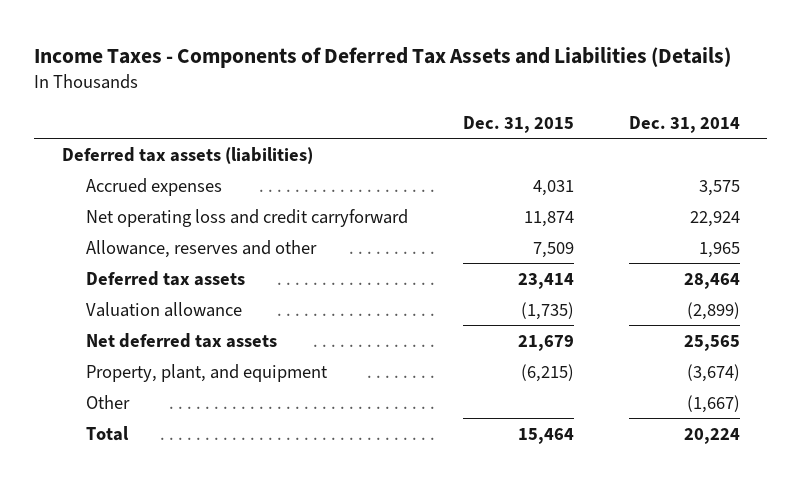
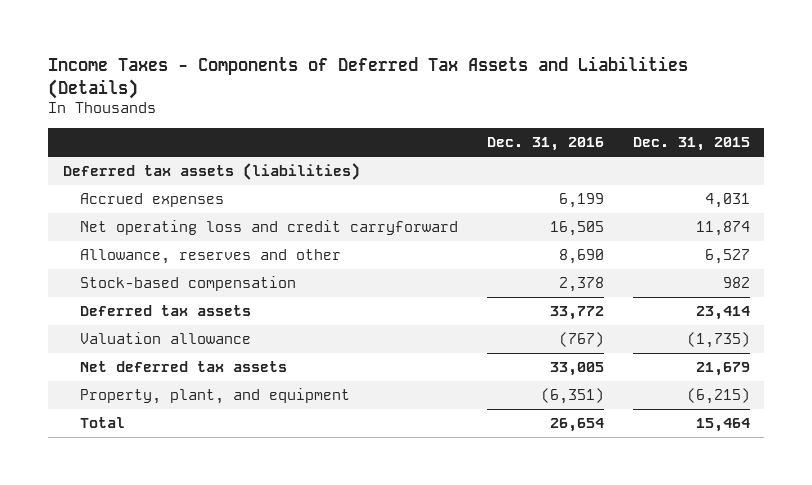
- | Dec. 31, 2015 | Dec. 31, 2014
+ | Dec. 31, 2016 | Dec. 31, 2015
- Allowance, reserves and other | 7,509 | 1,965
+ Allowance, reserves and other | 8,690 | 6,527
+ Stock-based compensation | 2,378 | 982
- Other | | (1,667)

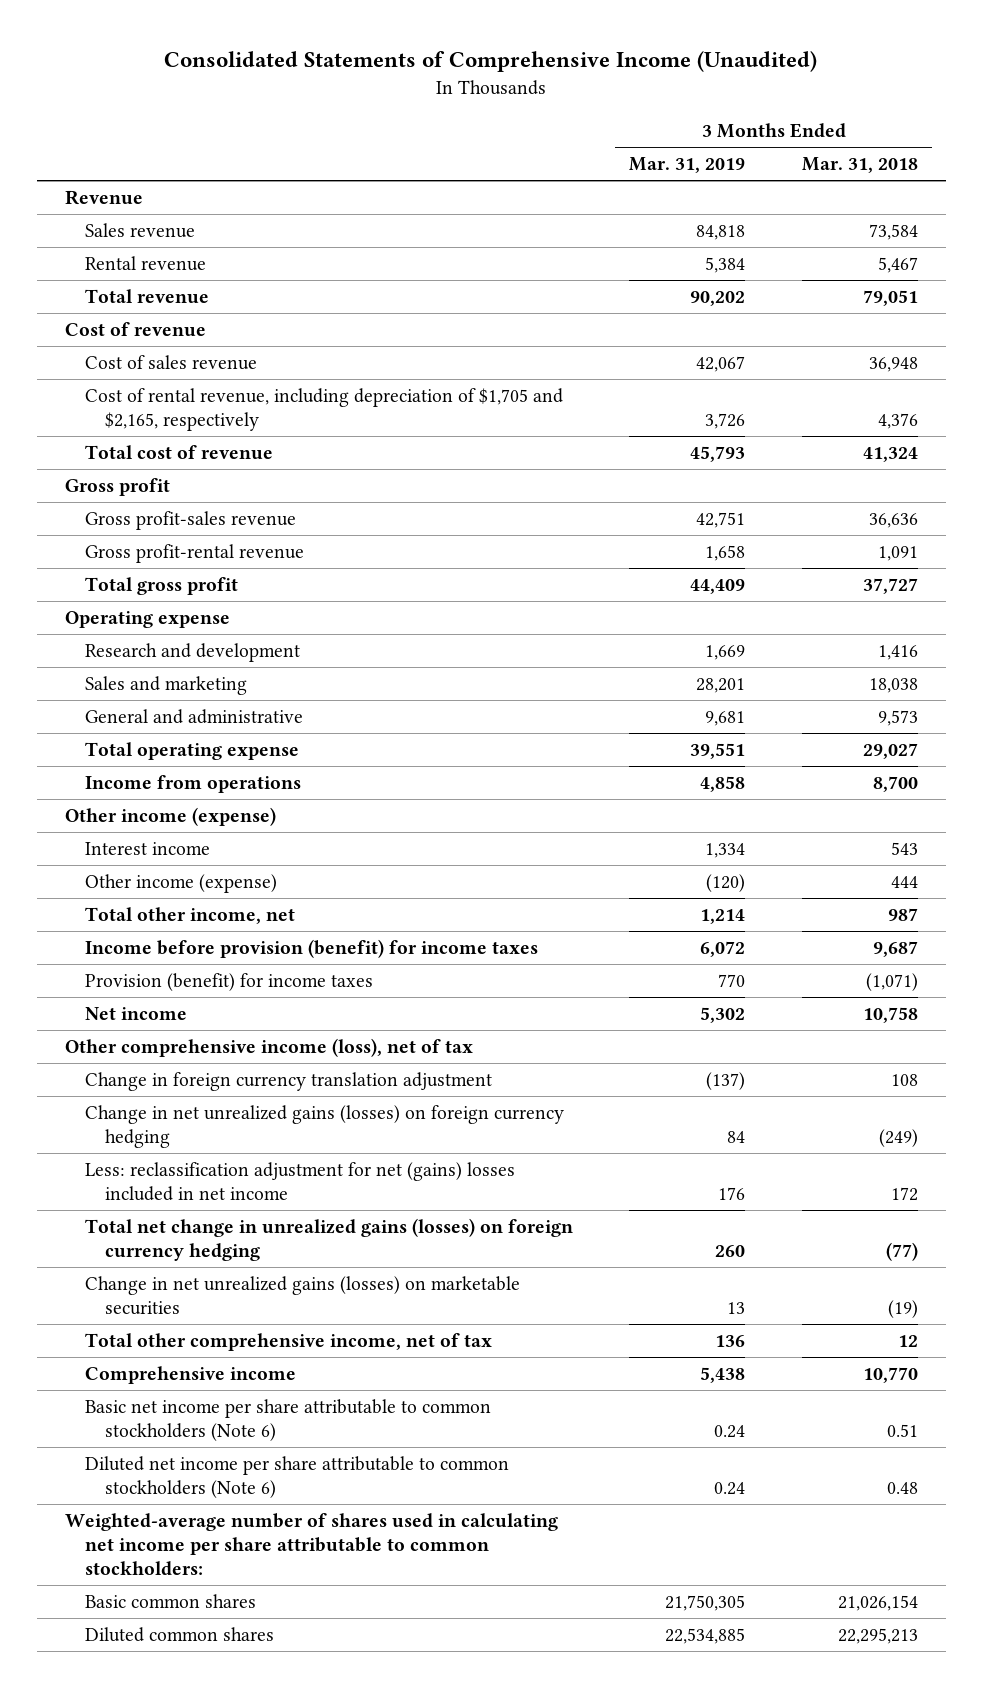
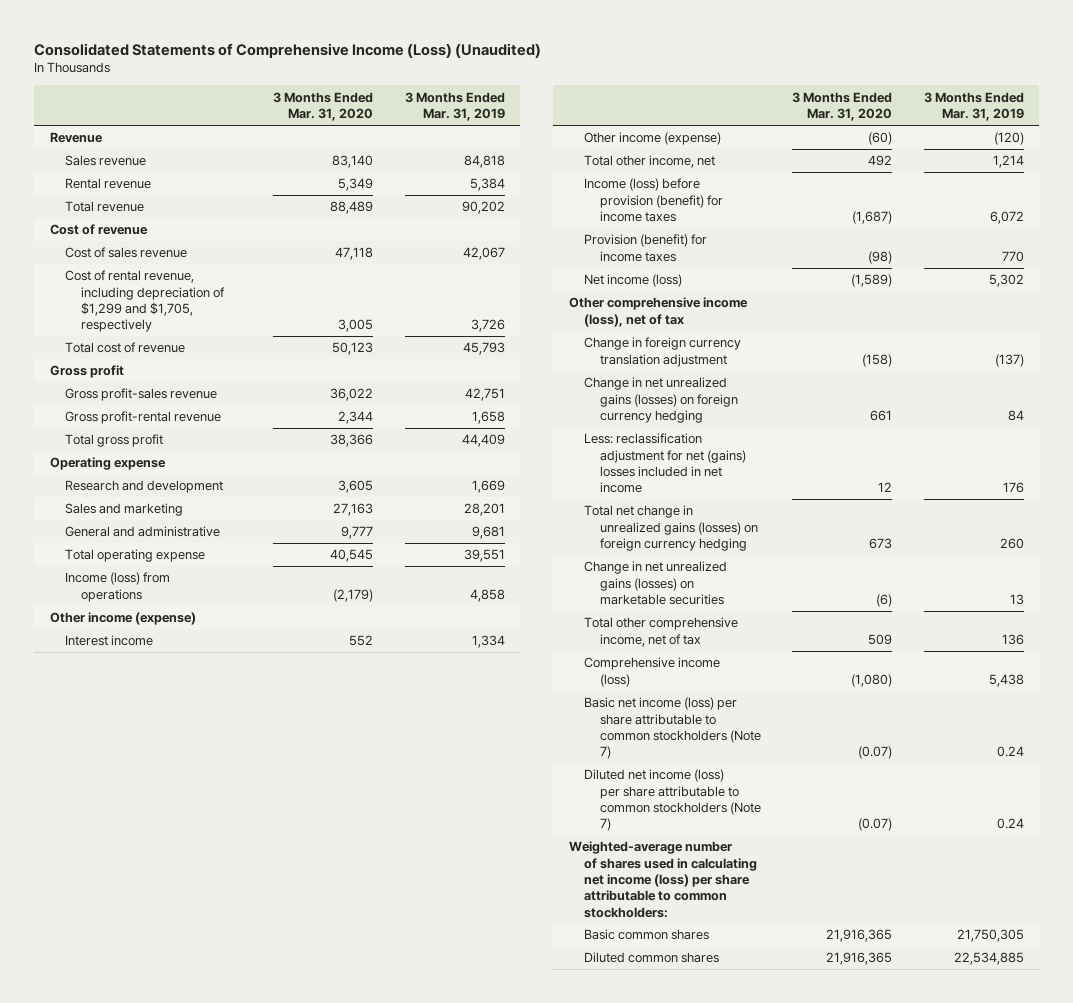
- Consolidated Statements of Comprehensive Income (Unaudited)
+ Consolidated Statements of Comprehensive Income (Loss) (Unaudited)
- | 3 Months Ended Mar. 31, 2019 | 3 Months Ended Mar. 31, 2018
+ | 3 Months Ended Mar. 31, 2020 | 3 Months Ended Mar. 31, 2019
- Cost of rental revenue, including depreciation of $1,705 and $2,165, respectively | 3,726 | 4,376
+ Cost of rental revenue, including depreciation of $1,299 and $1,705, respectively | 3,005 | 3,726
- Income from operations | 4,858 | 8,700
+ Income (loss) from operations | (2,179) | 4,858
- Income before provision (benefit) for income taxes | 6,072 | 9,687
+ Income (loss) before provision (benefit) for income taxes | (1,687) | 6,072
- Net income | 5,302 | 10,758
+ Net income (loss) | (1,589) | 5,302
- Comprehensive income | 5,438 | 10,770
- Basic net income per share attributable to common stockholders (Note 6) | 0.24 | 0.51
- Diluted net income per share attributable to common stockholders (Note 6) | 0.24 | 0.48
- Weighted-average number of shares used in calculating net income per share attributable to common stockholders:
+ Comprehensive income (loss) | (1,080) | 5,438
+ Basic net income (loss) per share attributable to common stockholders (Note 7) | (0.07) | 0.24
+ Diluted net income (loss) per share attributable to common stockholders (Note 7) | (0.07) | 0.24
+ Weighted-average number of shares used in calculating net income (loss) per share attributable to common stockholders:

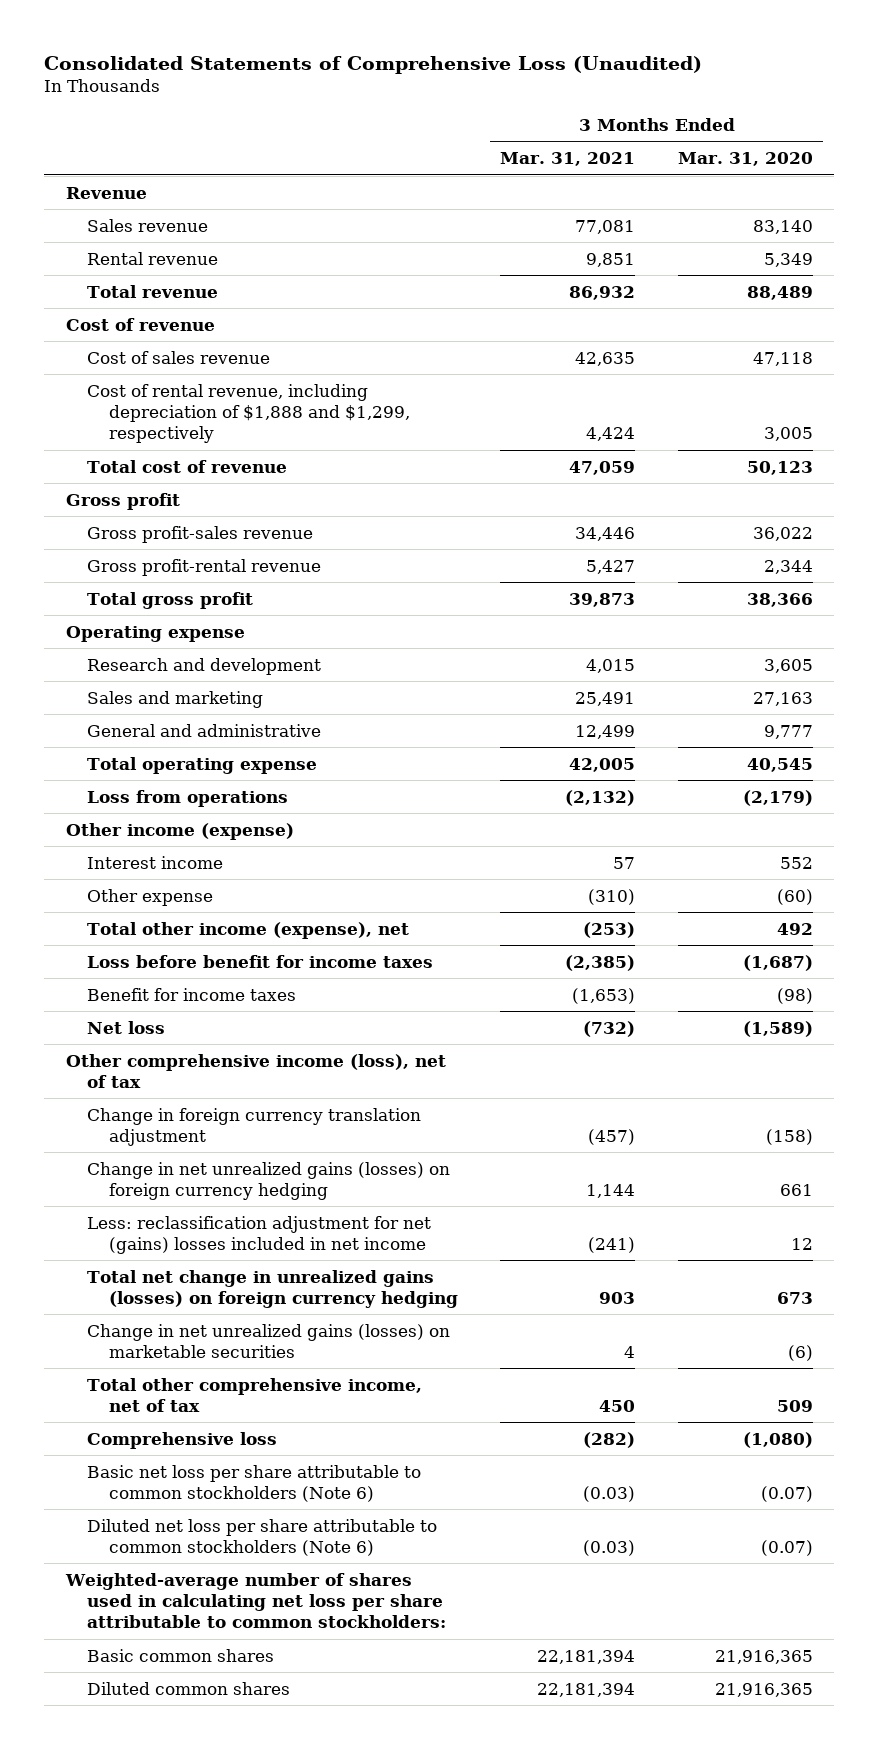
- Consolidated Statements of Comprehensive Income (Loss) (Unaudited)
+ Consolidated Statements of Comprehensive Loss (Unaudited)
- | 3 Months Ended Mar. 31, 2020 | 3 Months Ended Mar. 31, 2019
+ | 3 Months Ended Mar. 31, 2021 | 3 Months Ended Mar. 31, 2020
- Cost of rental revenue, including depreciation of $1,299 and $1,705, respectively | 3,005 | 3,726
+ Cost of rental revenue, including depreciation of $1,888 and $1,299, respectively | 4,424 | 3,005
- Income (loss) from operations | (2,179) | 4,858
+ Loss from operations | (2,132) | (2,179)
- Other income (expense) | (60) | (120)
- Total other income, net | 492 | 1,214
- Income (loss) before provision (benefit) for income taxes | (1,687) | 6,072
- Provision (benefit) for income taxes | (98) | 770
- Net income (loss) | (1,589) | 5,302
+ Other expense | (310) | (60)
+ Total other income (expense), net | (253) | 492
+ Loss before benefit for income taxes | (2,385) | (1,687)
+ Benefit for income taxes | (1,653) | (98)
+ Net loss | (732) | (1,589)
- Comprehensive income (loss) | (1,080) | 5,438
- Basic net income (loss) per share attributable to common stockholders (Note 7) | (0.07) | 0.24
- Diluted net income (loss) per share attributable to common stockholders (Note 7) | (0.07) | 0.24
- Weighted-average number of shares used in calculating net income (loss) per share attributable to common stockholders:
+ Comprehensive loss | (282) | (1,080)
+ Basic net loss per share attributable to common stockholders (Note 6) | (0.03) | (0.07)
+ Diluted net loss per share attributable to common stockholders (Note 6) | (0.03) | (0.07)
+ Weighted-average number of shares used in calculating net loss per share attributable to common stockholders:

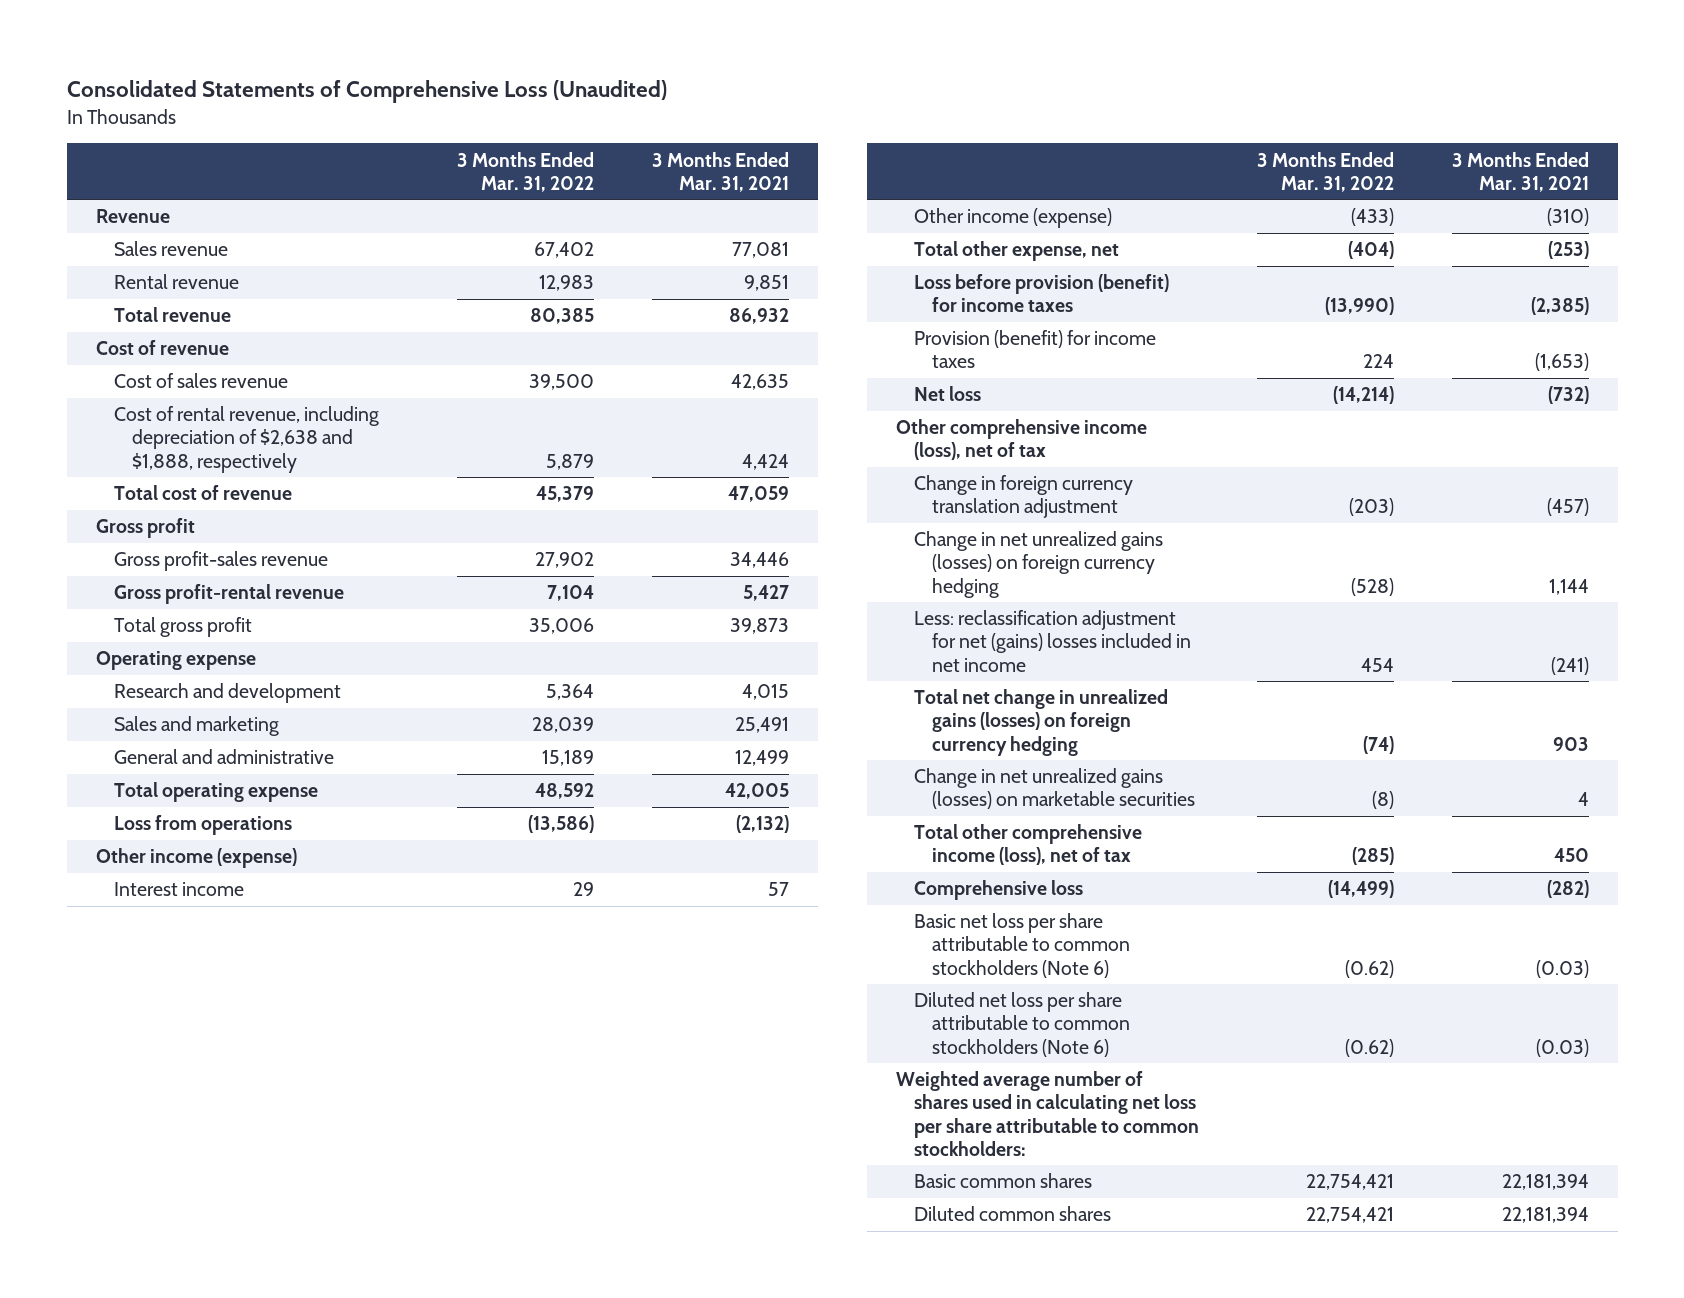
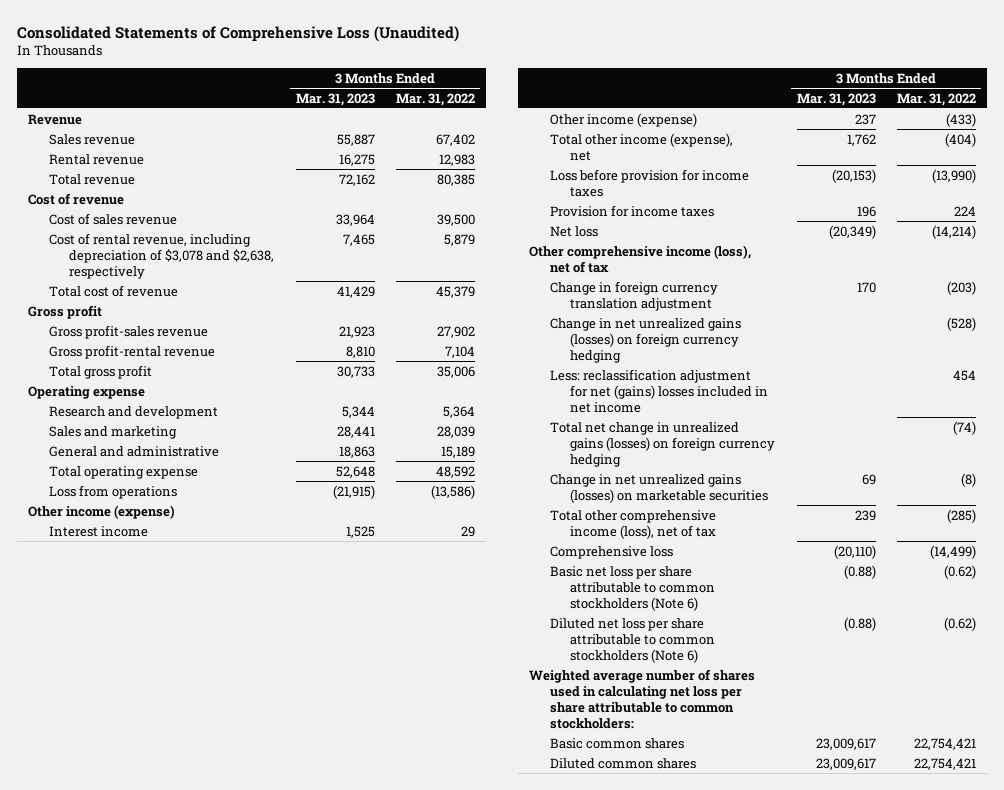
- | 3 Months Ended Mar. 31, 2022 | 3 Months Ended Mar. 31, 2021
+ | 3 Months Ended Mar. 31, 2023 | 3 Months Ended Mar. 31, 2022
- Cost of rental revenue, including depreciation of $2,638 and $1,888, respectively | 5,879 | 4,424
+ Cost of rental revenue, including depreciation of $3,078 and $2,638, respectively | 7,465 | 5,879
- Total other expense, net | (404) | (253)
- Loss before provision (benefit) for income taxes | (13,990) | (2,385)
- Provision (benefit) for income taxes | 224 | (1,653)
+ Total other income (expense), net | 1,762 | (404)
+ Loss before provision for income taxes | (20,153) | (13,990)
+ Provision for income taxes | 196 | 224

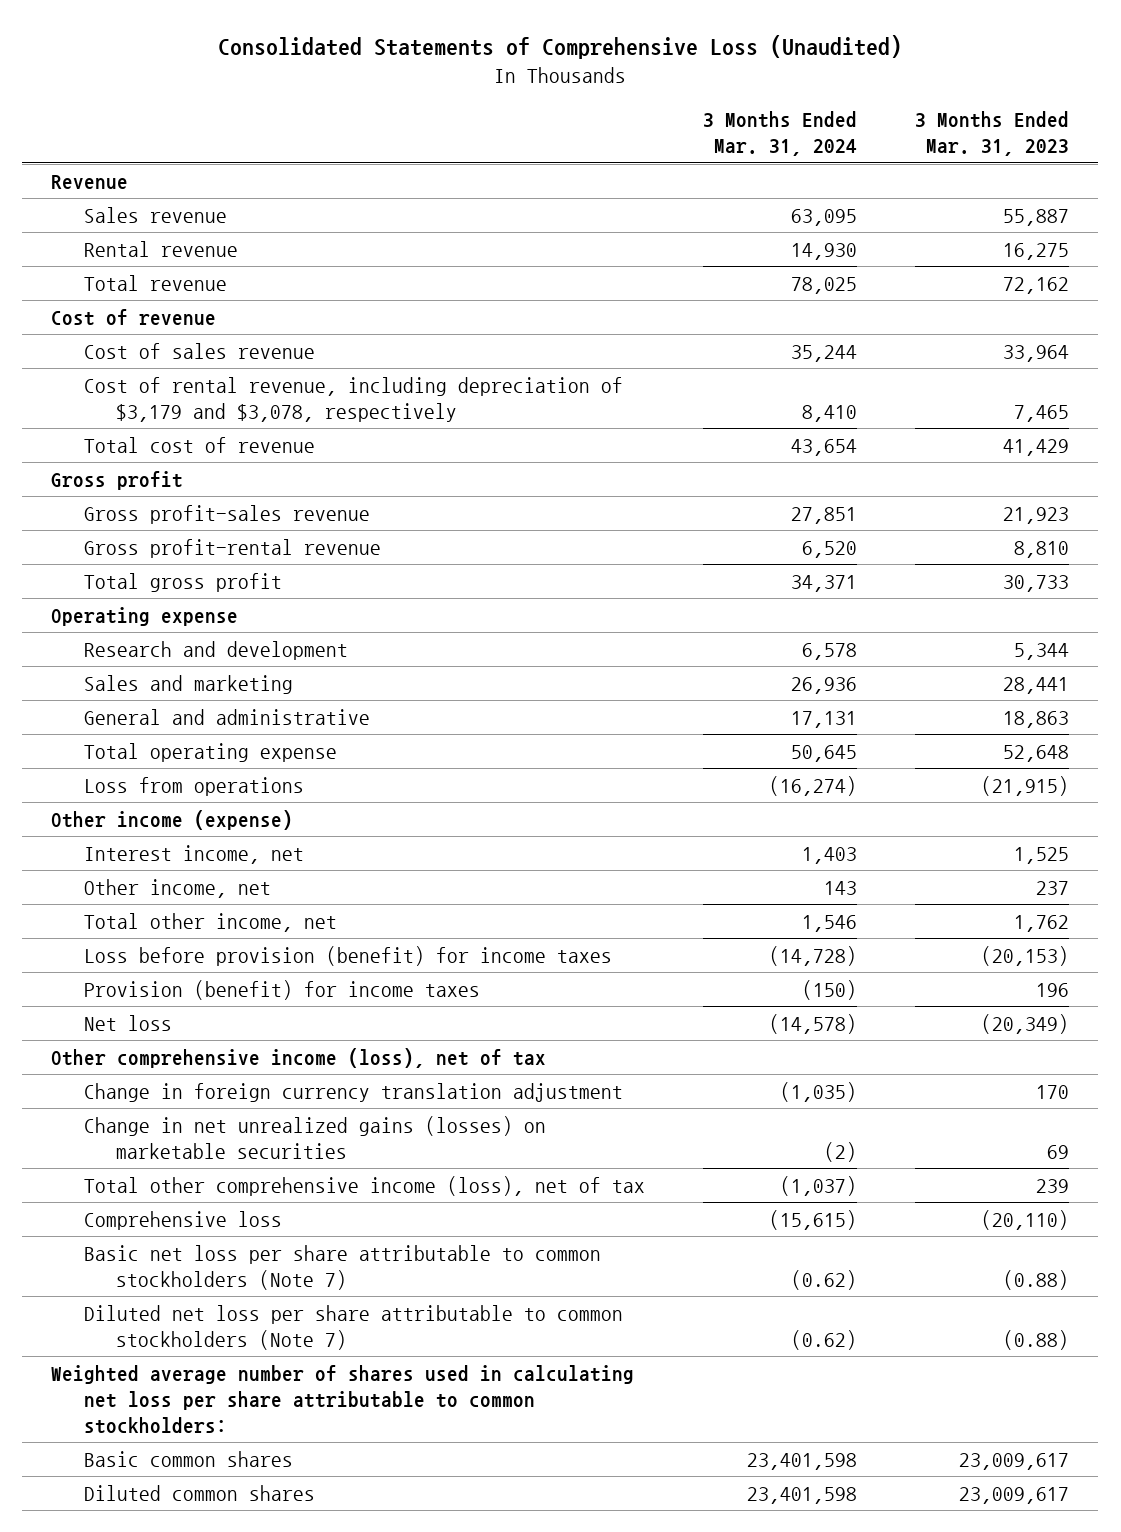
- | 3 Months Ended Mar. 31, 2023 | 3 Months Ended Mar. 31, 2022
+ | 3 Months Ended Mar. 31, 2024 | 3 Months Ended Mar. 31, 2023
- Cost of rental revenue, including depreciation of $3,078 and $2,638, respectively | 7,465 | 5,879
+ Cost of rental revenue, including depreciation of $3,179 and $3,078, respectively | 8,410 | 7,465
- Interest income | 1,525 | 29
- Other income (expense) | 237 | (433)
- Total other income (expense), net | 1,762 | (404)
- Loss before provision for income taxes | (20,153) | (13,990)
- Provision for income taxes | 196 | 224
+ Interest income, net | 1,403 | 1,525
+ Other income, net | 143 | 237
+ Total other income, net | 1,546 | 1,762
+ Loss before provision (benefit) for income taxes | (14,728) | (20,153)
+ Provision (benefit) for income taxes | (150) | 196
- Change in net unrealized gains (losses) on foreign currency hedging | | (528)
- Less: reclassification adjustment for net (gains) losses included in net income | | 454
- Total net change in unrealized gains (losses) on foreign currency hedging | | (74)
- Basic net loss per share attributable to common stockholders (Note 6) | (0.88) | (0.62)
- Diluted net loss per share attributable to common stockholders (Note 6) | (0.88) | (0.62)
+ Basic net loss per share attributable to common stockholders (Note 7) | (0.62) | (0.88)
+ Diluted net loss per share attributable to common stockholders (Note 7) | (0.62) | (0.88)

